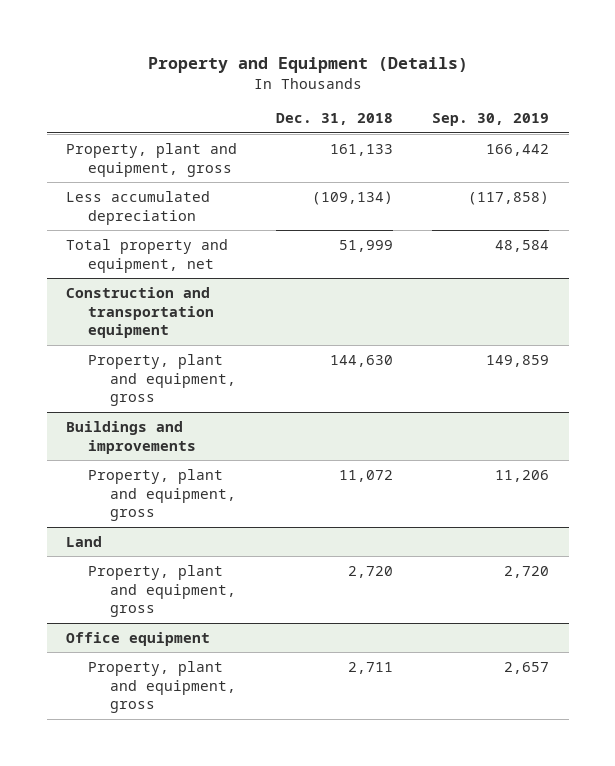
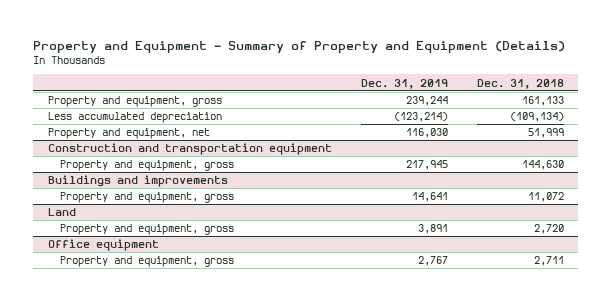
- Property and Equipment (Details)
+ Property and Equipment - Summary of Property and Equipment (Details)
- | Dec. 31, 2018 | Sep. 30, 2019
+ | Dec. 31, 2019 | Dec. 31, 2018
- Property, plant and equipment, gross | 161,133 | 166,442
+ Property and equipment, gross | 239,244 | 161,133
- Total property and equipment, net | 51,999 | 48,584
+ Property and equipment, net | 116,030 | 51,999
@ Construction and transportation equipment
- Property, plant and equipment, gross | 144,630 | 149,859
+ Property and equipment, gross | 217,945 | 144,630
@ Buildings and improvements
- Property, plant and equipment, gross | 11,072 | 11,206
+ Property and equipment, gross | 14,641 | 11,072
@ Land
- Property, plant and equipment, gross | 2,720 | 2,720
+ Property and equipment, gross | 3,891 | 2,720
@ Office equipment
- Property, plant and equipment, gross | 2,711 | 2,657
+ Property and equipment, gross | 2,767 | 2,711

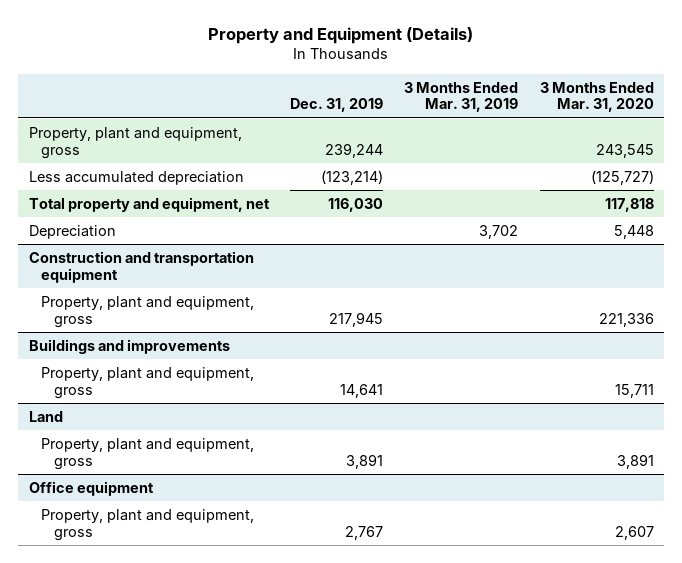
- Property and Equipment - Summary of Property and Equipment (Details)
+ Property and Equipment (Details)
- | Dec. 31, 2019 | Dec. 31, 2018
+ | Dec. 31, 2019 | 3 Months Ended Mar. 31, 2019 | 3 Months Ended Mar. 31, 2020
- Property and equipment, gross | 239,244 | 161,133
+ Property, plant and equipment, gross | 239,244 | | 243,545
- Property and equipment, net | 116,030 | 51,999
+ Total property and equipment, net | 116,030 | | 117,818
+ Depreciation | | 3,702 | 5,448
@ Construction and transportation equipment
- Property and equipment, gross | 217,945 | 144,630
+ Property, plant and equipment, gross | 217,945 | | 221,336
@ Buildings and improvements
- Property and equipment, gross | 14,641 | 11,072
+ Property, plant and equipment, gross | 14,641 | | 15,711
@ Land
- Property and equipment, gross | 3,891 | 2,720
+ Property, plant and equipment, gross | 3,891 | | 3,891
@ Office equipment
- Property and equipment, gross | 2,767 | 2,711
+ Property, plant and equipment, gross | 2,767 | | 2,607

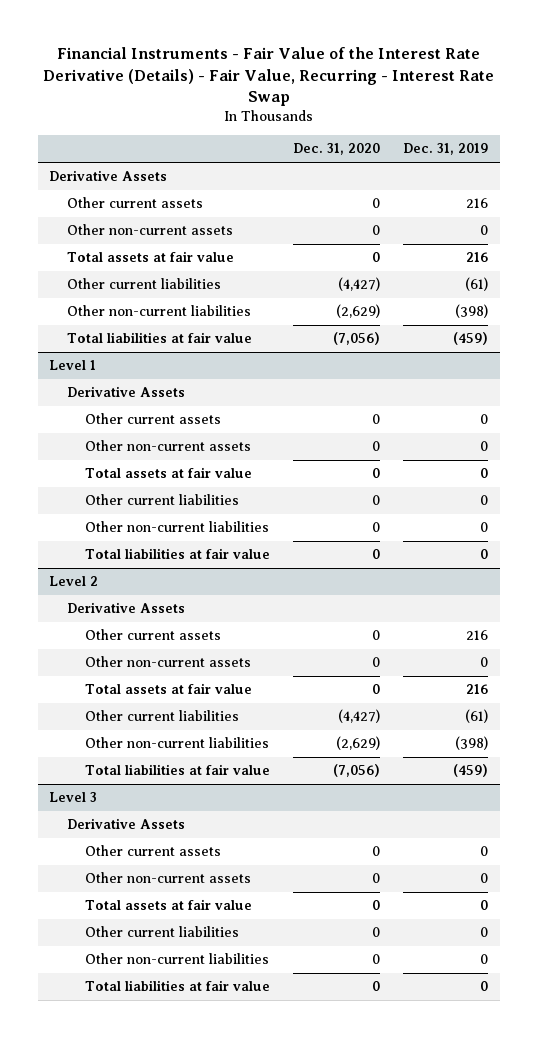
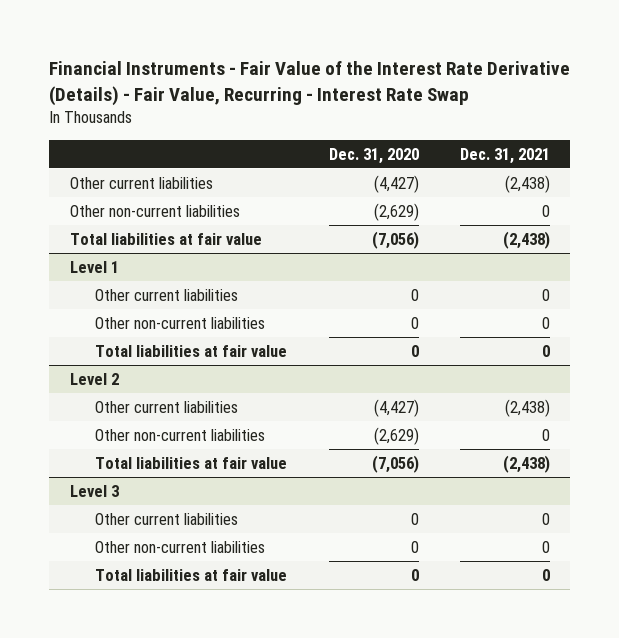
- | Dec. 31, 2020 | Dec. 31, 2019
+ | Dec. 31, 2020 | Dec. 31, 2021
- Derivative Assets
- Other current assets | 0 | 216
- Other non-current assets | 0 | 0
- Total assets at fair value | 0 | 216
@ Level 1
- Derivative Assets
- Other current assets | 0 | 0
- Other non-current assets | 0 | 0
- Total assets at fair value | 0 | 0
@ Level 2
- Derivative Assets
- Other current assets | 0 | 216
- Other non-current assets | 0 | 0
- Total assets at fair value | 0 | 216
@ Level 3
- Derivative Assets
- Other current assets | 0 | 0
- Other non-current assets | 0 | 0
- Total assets at fair value | 0 | 0

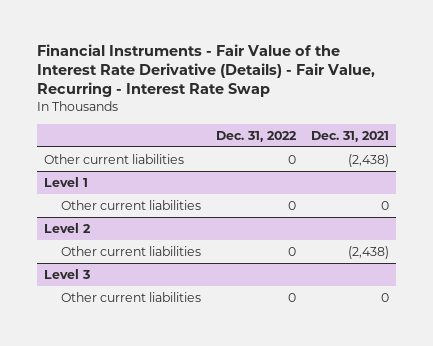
- | Dec. 31, 2020 | Dec. 31, 2021
+ | Dec. 31, 2022 | Dec. 31, 2021
- Other non-current liabilities | (2,629) | 0
- Total liabilities at fair value | (7,056) | (2,438)
@ Level 1
- Other non-current liabilities | 0 | 0
- Total liabilities at fair value | 0 | 0
@ Level 2
- Other non-current liabilities | (2,629) | 0
- Total liabilities at fair value | (7,056) | (2,438)
@ Level 3
- Other non-current liabilities | 0 | 0
- Total liabilities at fair value | 0 | 0

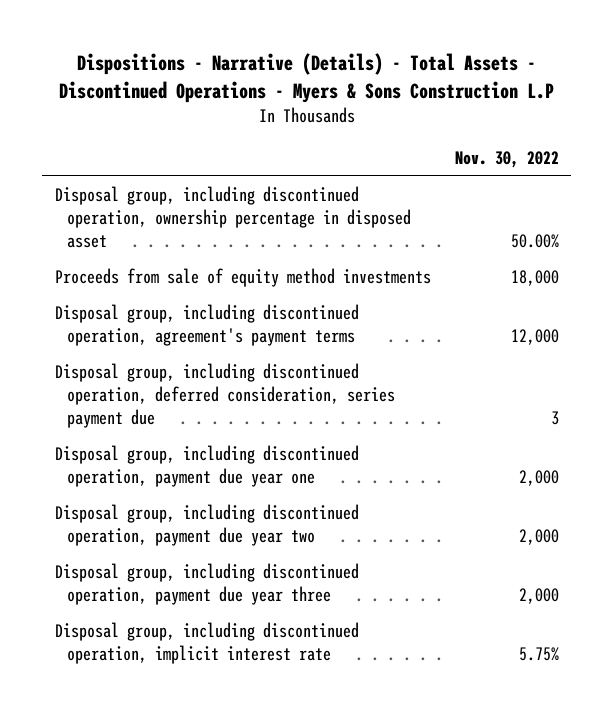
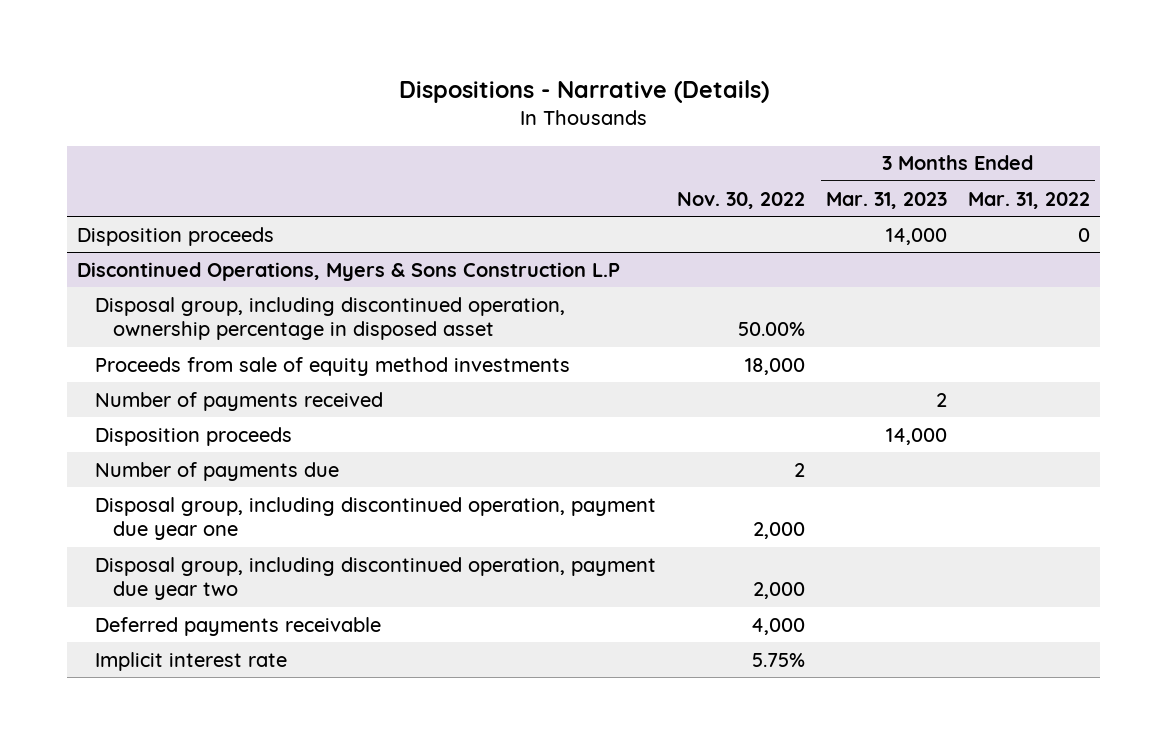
- Dispositions - Narrative (Details) - Total Assets - Discontinued Operations - Myers & Sons Construction L.P
+ Dispositions - Narrative (Details)
- | Nov. 30, 2022
+ | Nov. 30, 2022 | 3 Months Ended Mar. 31, 2023 | 3 Months Ended Mar. 31, 2022
+ Disposition proceeds | | 14,000 | 0
+ Discontinued Operations, Myers & Sons Construction L.P
- Disposal group, including discontinued operation, agreement's payment terms | 12,000
- Disposal group, including discontinued operation, deferred consideration, series payment due | 3
+ Number of payments received | | 2 |
+ Disposition proceeds | | 14,000 |
+ Number of payments due | 2 | |
- Disposal group, including discontinued operation, payment due year three | 2,000
- Disposal group, including discontinued operation, implicit interest rate | 5.75%
+ Deferred payments receivable | 4,000 | |
+ Implicit interest rate | 5.75% | |

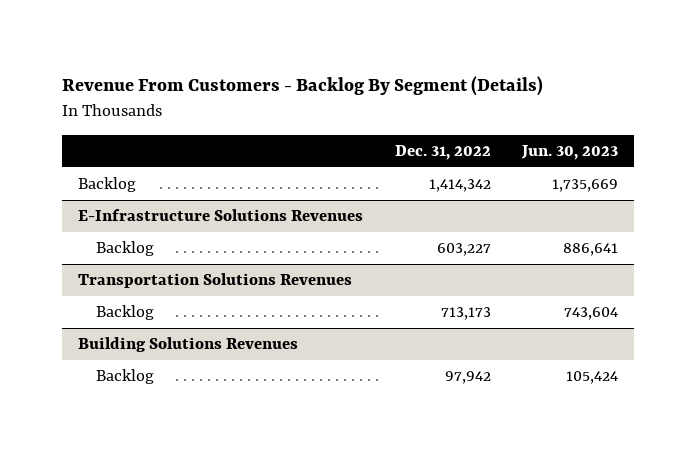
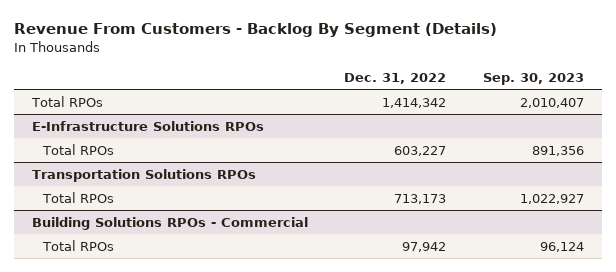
- | Dec. 31, 2022 | Jun. 30, 2023
+ | Dec. 31, 2022 | Sep. 30, 2023
- Backlog | 1,414,342 | 1,735,669
- E-Infrastructure Solutions Revenues
- Backlog | 603,227 | 886,641
- Transportation Solutions Revenues
- Backlog | 713,173 | 743,604
- Building Solutions Revenues
- Backlog | 97,942 | 105,424
+ Total RPOs | 1,414,342 | 2,010,407
+ E-Infrastructure Solutions RPOs
+ Total RPOs | 603,227 | 891,356
+ Transportation Solutions RPOs
+ Total RPOs | 713,173 | 1,022,927
+ Building Solutions RPOs - Commercial
+ Total RPOs | 97,942 | 96,124

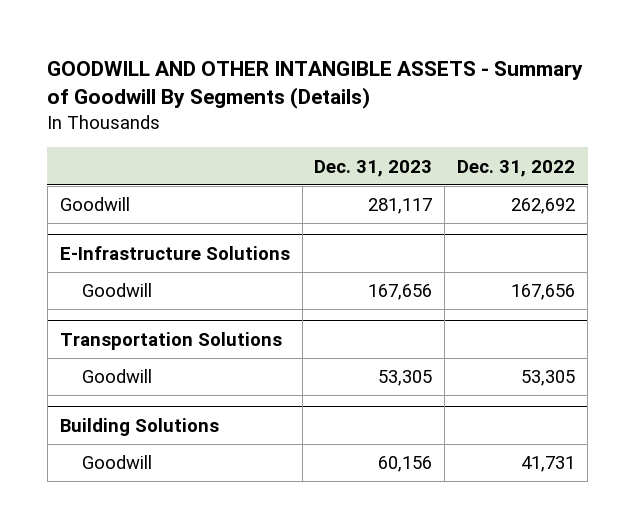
- Revenue From Customers - Backlog By Segment (Details)
+ GOODWILL AND OTHER INTANGIBLE ASSETS - Summary of Goodwill By Segments (Details)
- | Dec. 31, 2022 | Sep. 30, 2023
+ | Dec. 31, 2023 | Dec. 31, 2022
- Total RPOs | 1,414,342 | 2,010,407
- E-Infrastructure Solutions RPOs
- Total RPOs | 603,227 | 891,356
- Transportation Solutions RPOs
- Total RPOs | 713,173 | 1,022,927
- Building Solutions RPOs - Commercial
- Total RPOs | 97,942 | 96,124
+ Goodwill | 281,117 | 262,692
+ E-Infrastructure Solutions
+ Goodwill | 167,656 | 167,656
+ Transportation Solutions
+ Goodwill | 53,305 | 53,305
+ Building Solutions
+ Goodwill | 60,156 | 41,731

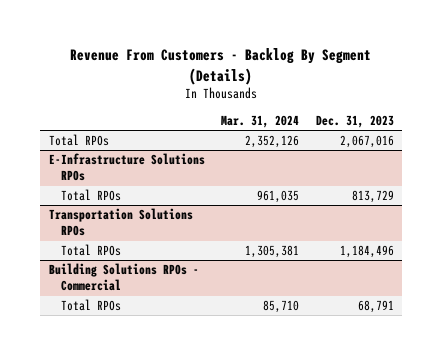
- GOODWILL AND OTHER INTANGIBLE ASSETS - Summary of Goodwill By Segments (Details)
+ Revenue From Customers - Backlog By Segment (Details)
- | Dec. 31, 2023 | Dec. 31, 2022
+ | Mar. 31, 2024 | Dec. 31, 2023
- Goodwill | 281,117 | 262,692
- E-Infrastructure Solutions
- Goodwill | 167,656 | 167,656
- Transportation Solutions
- Goodwill | 53,305 | 53,305
- Building Solutions
- Goodwill | 60,156 | 41,731
+ Total RPOs | 2,352,126 | 2,067,016
+ E-Infrastructure Solutions RPOs
+ Total RPOs | 961,035 | 813,729
+ Transportation Solutions RPOs
+ Total RPOs | 1,305,381 | 1,184,496
+ Building Solutions RPOs - Commercial
+ Total RPOs | 85,710 | 68,791

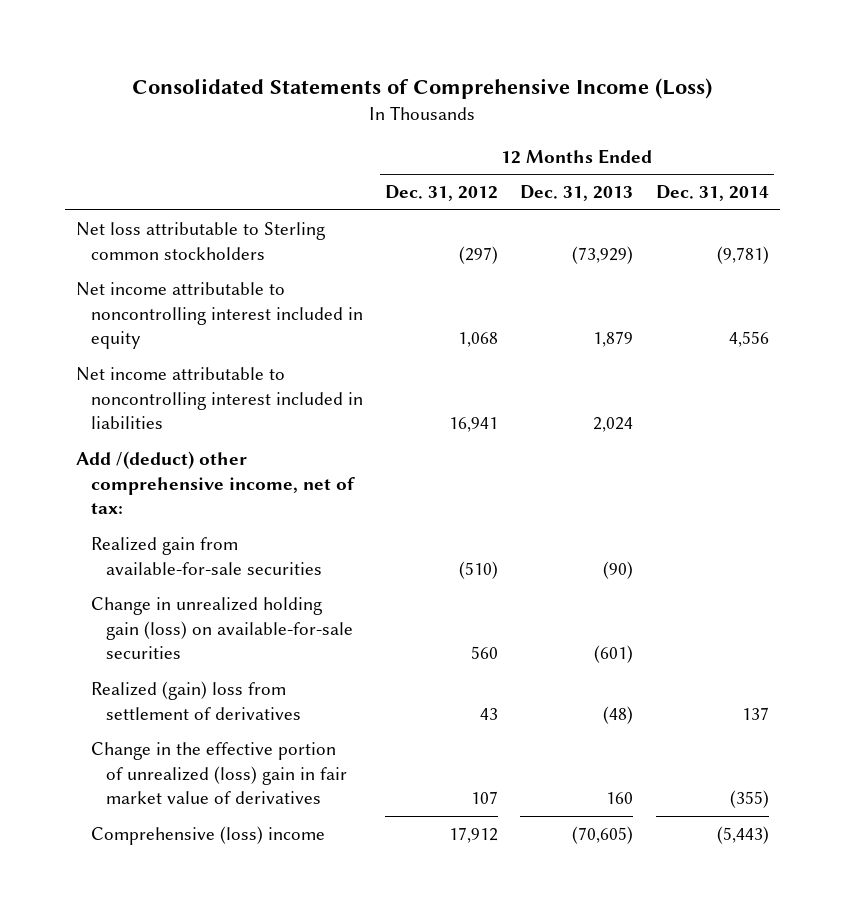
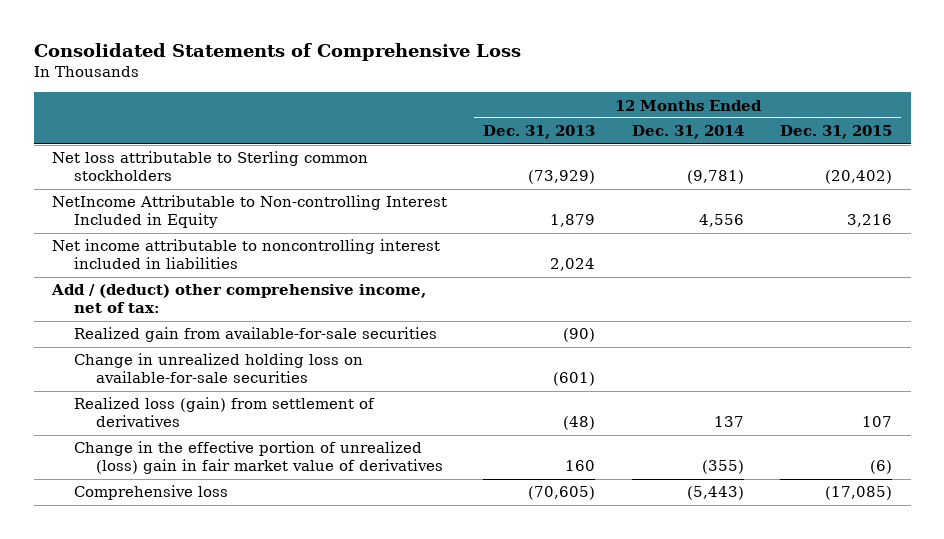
- Consolidated Statements of Comprehensive Income (Loss)
+ Consolidated Statements of Comprehensive Loss
- | 12 Months Ended Dec. 31, 2012 | 12 Months Ended Dec. 31, 2013 | 12 Months Ended Dec. 31, 2014
+ | 12 Months Ended Dec. 31, 2013 | 12 Months Ended Dec. 31, 2014 | 12 Months Ended Dec. 31, 2015
- Net income attributable to noncontrolling interest included in equity | 1,068 | 1,879 | 4,556
+ NetIncome Attributable to Non-controlling Interest Included in Equity | 1,879 | 4,556 | 3,216
- Add /(deduct) other comprehensive income, net of tax:
+ Add / (deduct) other comprehensive income, net of tax:
- Change in unrealized holding gain (loss) on available-for-sale securities | 560 | (601) |
- Realized (gain) loss from settlement of derivatives | 43 | (48) | 137
+ Change in unrealized holding loss on available-for-sale securities | (601) | |
+ Realized loss (gain) from settlement of derivatives | (48) | 137 | 107
- Comprehensive (loss) income | 17,912 | (70,605) | (5,443)
+ Comprehensive loss | (70,605) | (5,443) | (17,085)

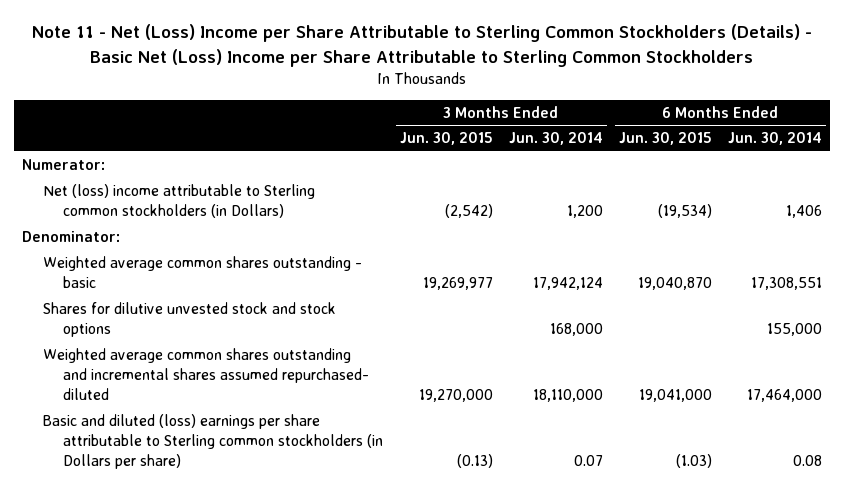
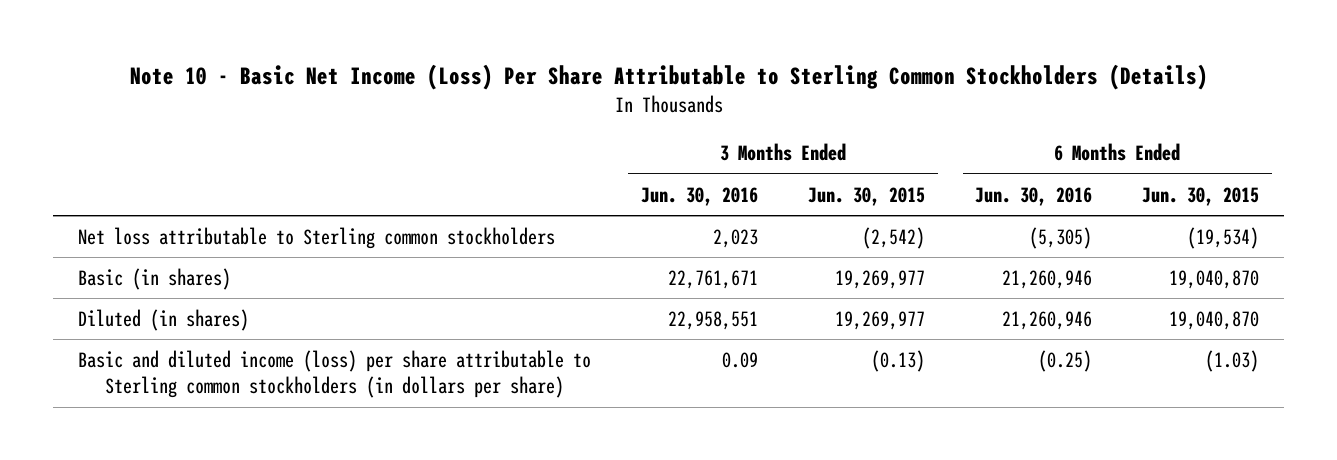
- Note 11 - Net (Loss) Income per Share Attributable to Sterling Common Stockholders (Details) - Basic Net (Loss) Income per Share Attributable to Sterling Common Stockholders
+ Note 10 - Basic Net Income (Loss) Per Share Attributable to Sterling Common Stockholders (Details)
- | 3 Months Ended Jun. 30, 2015 | 3 Months Ended Jun. 30, 2014 | 6 Months Ended Jun. 30, 2015 | 6 Months Ended Jun. 30, 2014
+ | 3 Months Ended Jun. 30, 2016 | 3 Months Ended Jun. 30, 2015 | 6 Months Ended Jun. 30, 2016 | 6 Months Ended Jun. 30, 2015
- Numerator:
- Net (loss) income attributable to Sterling common stockholders (in Dollars) | (2,542) | 1,200 | (19,534) | 1,406
- Denominator:
- Weighted average common shares outstanding - basic | 19,269,977 | 17,942,124 | 19,040,870 | 17,308,551
- Shares for dilutive unvested stock and stock options | | 168,000 | | 155,000
- Weighted average common shares outstanding and incremental shares assumed repurchased- diluted | 19,270,000 | 18,110,000 | 19,041,000 | 17,464,000
- Basic and diluted (loss) earnings per share attributable to Sterling common stockholders (in Dollars per share) | (0.13) | 0.07 | (1.03) | 0.08
+ Net loss attributable to Sterling common stockholders | 2,023 | (2,542) | (5,305) | (19,534)
+ Basic (in shares) | 22,761,671 | 19,269,977 | 21,260,946 | 19,040,870
+ Diluted (in shares) | 22,958,551 | 19,269,977 | 21,260,946 | 19,040,870
+ Basic and diluted income (loss) per share attributable to Sterling common stockholders (in dollars per share) | 0.09 | (0.13) | (0.25) | (1.03)

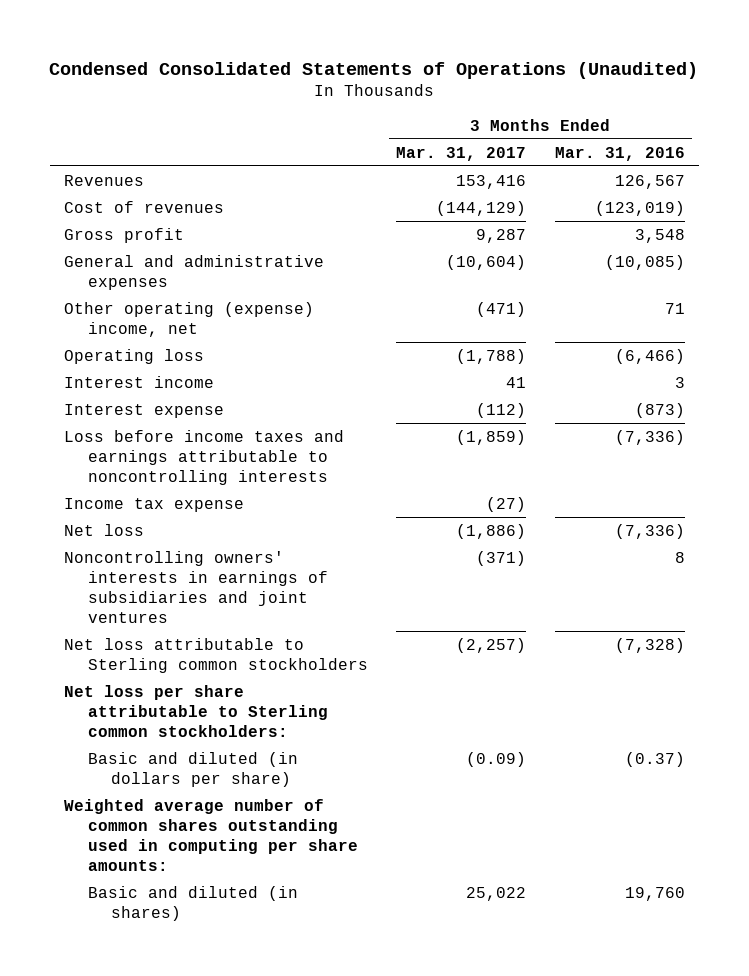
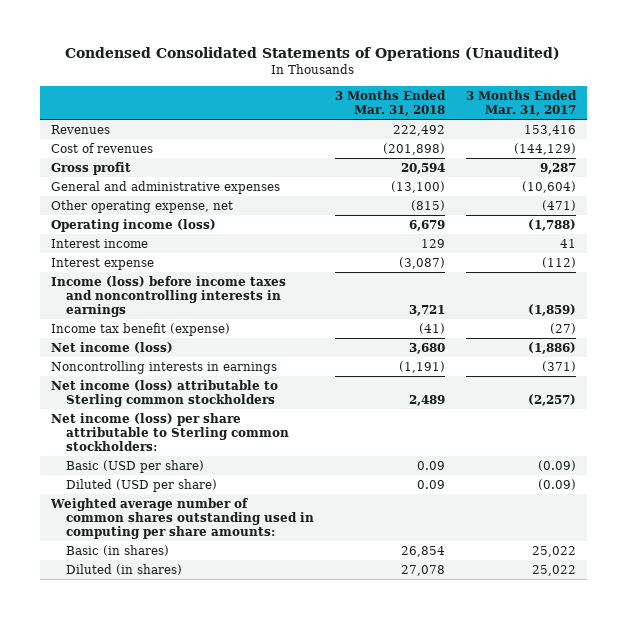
- | 3 Months Ended Mar. 31, 2017 | 3 Months Ended Mar. 31, 2016
+ | 3 Months Ended Mar. 31, 2018 | 3 Months Ended Mar. 31, 2017
- Other operating (expense) income, net | (471) | 71
- Operating loss | (1,788) | (6,466)
+ Other operating expense, net | (815) | (471)
+ Operating income (loss) | 6,679 | (1,788)
- Loss before income taxes and earnings attributable to noncontrolling interests | (1,859) | (7,336)
- Income tax expense | (27) |
- Net loss | (1,886) | (7,336)
- Noncontrolling owners' interests in earnings of subsidiaries and joint ventures | (371) | 8
- Net loss attributable to Sterling common stockholders | (2,257) | (7,328)
- Net loss per share attributable to Sterling common stockholders:
- Basic and diluted (in dollars per share) | (0.09) | (0.37)
+ Income (loss) before income taxes and noncontrolling interests in earnings | 3,721 | (1,859)
+ Income tax benefit (expense) | (41) | (27)
+ Net income (loss) | 3,680 | (1,886)
+ Noncontrolling interests in earnings | (1,191) | (371)
+ Net income (loss) attributable to Sterling common stockholders | 2,489 | (2,257)
+ Net income (loss) per share attributable to Sterling common stockholders:
+ Basic (USD per share) | 0.09 | (0.09)
+ Diluted (USD per share) | 0.09 | (0.09)
- Basic and diluted (in shares) | 25,022 | 19,760
+ Basic (in shares) | 26,854 | 25,022
+ Diluted (in shares) | 27,078 | 25,022

